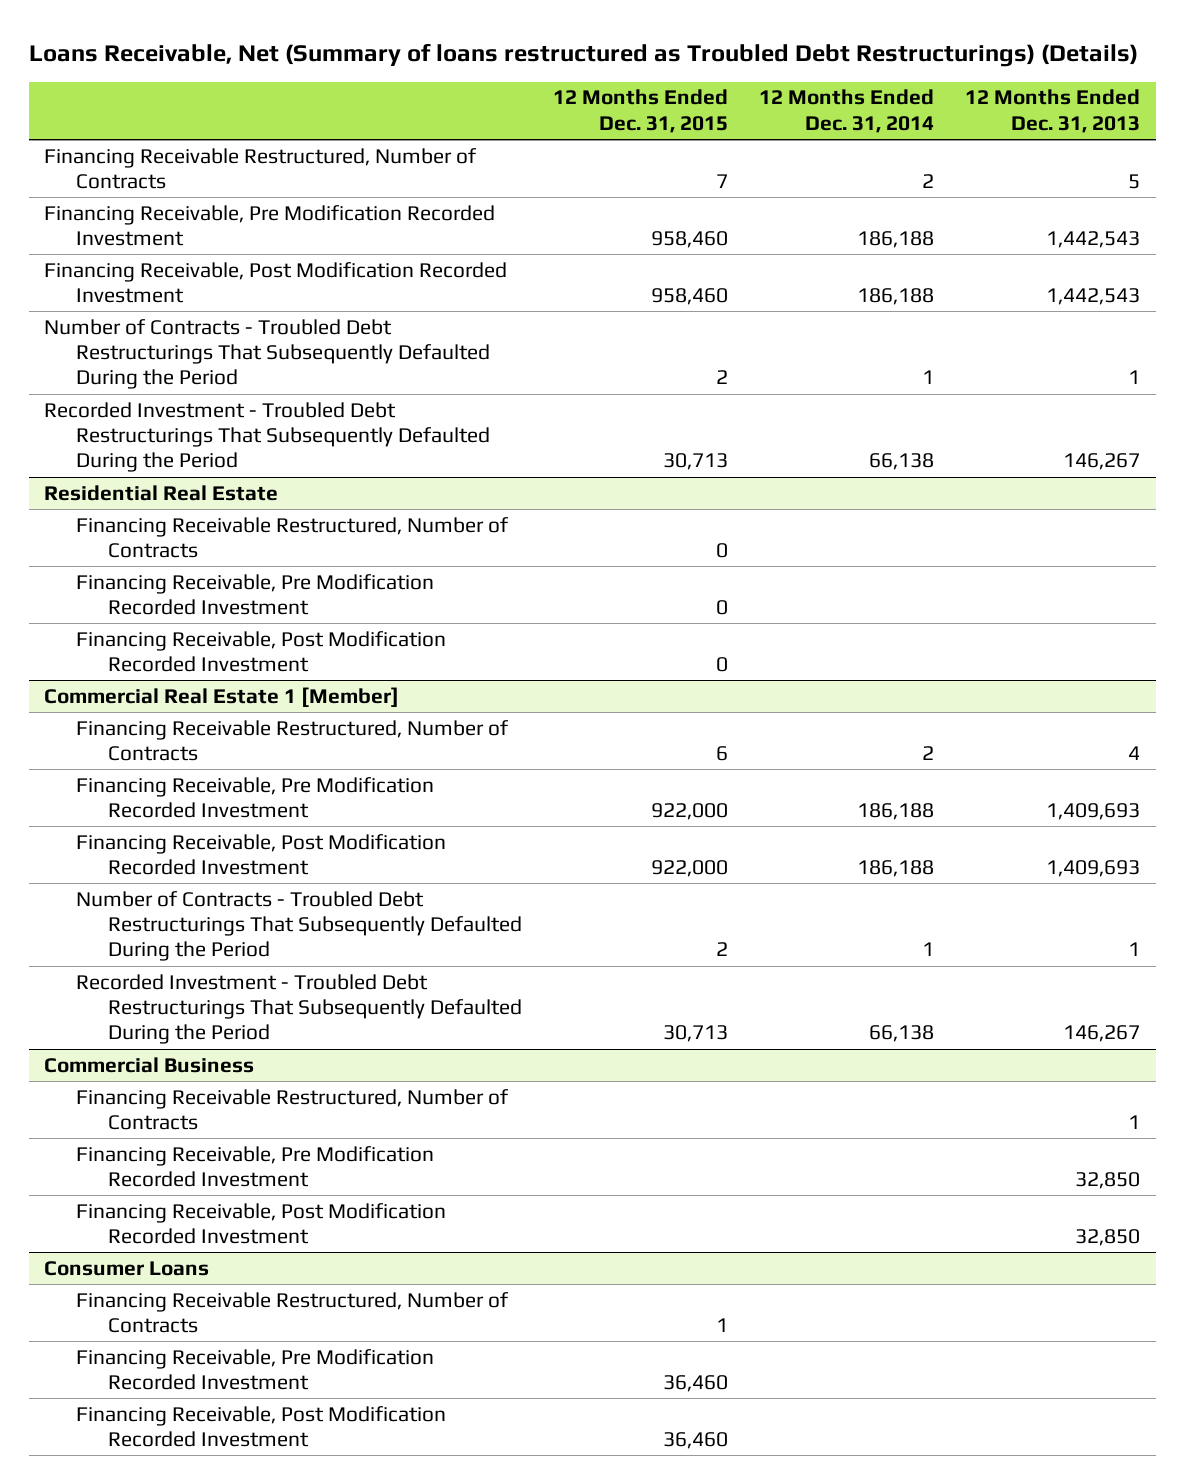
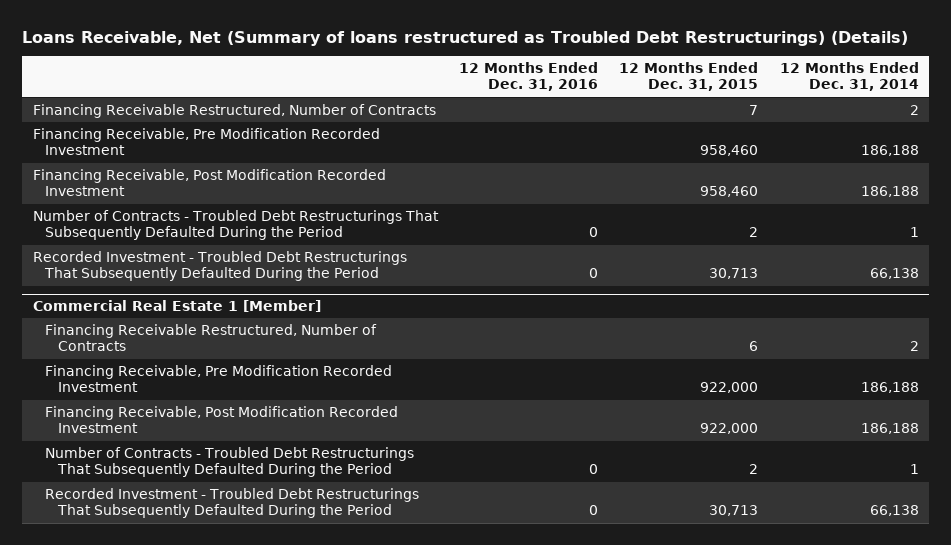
- | 12 Months Ended Dec. 31, 2015 | 12 Months Ended Dec. 31, 2014 | 12 Months Ended Dec. 31, 2013
+ | 12 Months Ended Dec. 31, 2016 | 12 Months Ended Dec. 31, 2015 | 12 Months Ended Dec. 31, 2014
- Residential Real Estate
- Financing Receivable Restructured, Number of Contracts | 0 | |
- Financing Receivable, Pre Modification Recorded Investment | 0 | |
- Financing Receivable, Post Modification Recorded Investment | 0 | |
- Commercial Business
- Financing Receivable Restructured, Number of Contracts | | | 1
- Financing Receivable, Pre Modification Recorded Investment | | | 32,850
- Financing Receivable, Post Modification Recorded Investment | | | 32,850
- Consumer Loans
- Financing Receivable Restructured, Number of Contracts | 1 | |
- Financing Receivable, Pre Modification Recorded Investment | 36,460 | |
- Financing Receivable, Post Modification Recorded Investment | 36,460 | |

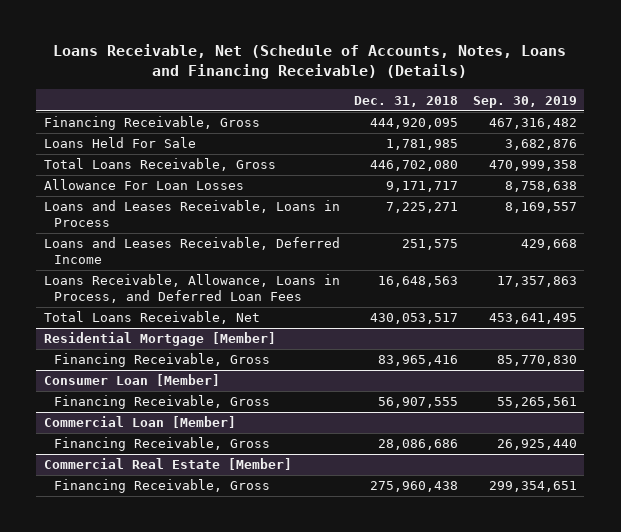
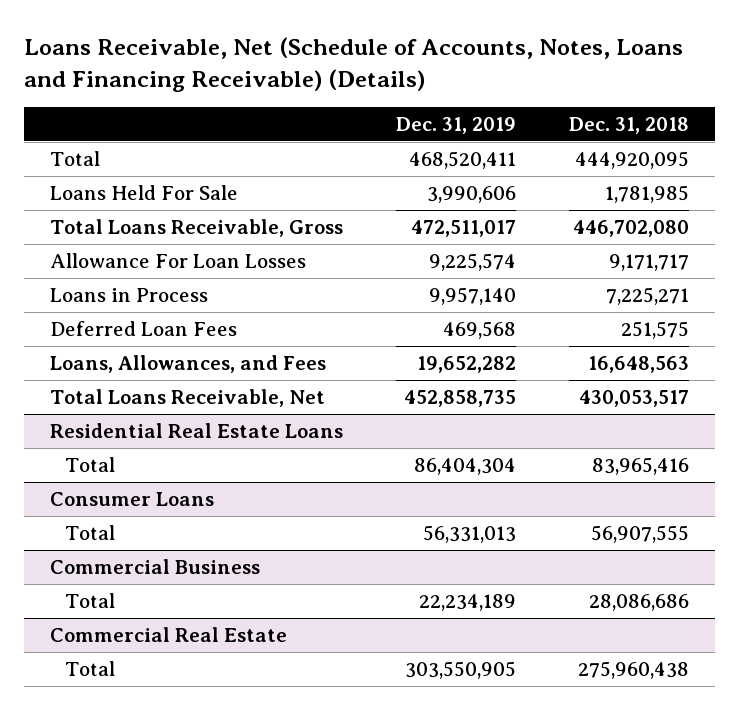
- | Dec. 31, 2018 | Sep. 30, 2019
+ | Dec. 31, 2019 | Dec. 31, 2018
- Financing Receivable, Gross | 444,920,095 | 467,316,482
+ Total | 468,520,411 | 444,920,095
- Loans and Leases Receivable, Loans in Process | 7,225,271 | 8,169,557
- Loans and Leases Receivable, Deferred Income | 251,575 | 429,668
- Loans Receivable, Allowance, Loans in Process, and Deferred Loan Fees | 16,648,563 | 17,357,863
+ Loans in Process | 9,957,140 | 7,225,271
+ Deferred Loan Fees | 469,568 | 251,575
+ Loans, Allowances, and Fees | 19,652,282 | 16,648,563
- Residential Mortgage [Member]
- Financing Receivable, Gross | 83,965,416 | 85,770,830
- Consumer Loan [Member]
- Financing Receivable, Gross | 56,907,555 | 55,265,561
- Commercial Loan [Member]
- Financing Receivable, Gross | 28,086,686 | 26,925,440
- Commercial Real Estate [Member]
- Financing Receivable, Gross | 275,960,438 | 299,354,651
+ Residential Real Estate Loans
+ Total | 86,404,304 | 83,965,416
+ Consumer Loans
+ Total | 56,331,013 | 56,907,555
+ Commercial Business
+ Total | 22,234,189 | 28,086,686
+ Commercial Real Estate
+ Total | 303,550,905 | 275,960,438

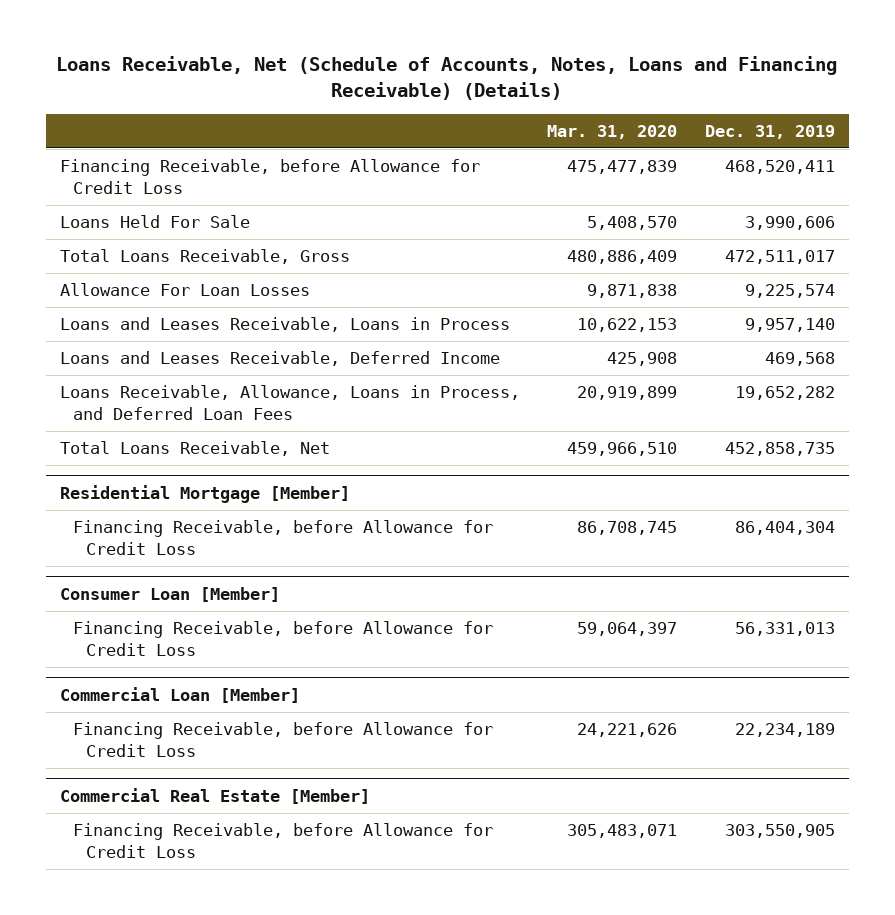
- | Dec. 31, 2019 | Dec. 31, 2018
+ | Mar. 31, 2020 | Dec. 31, 2019
- Total | 468,520,411 | 444,920,095
+ Financing Receivable, before Allowance for Credit Loss | 475,477,839 | 468,520,411
- Loans in Process | 9,957,140 | 7,225,271
- Deferred Loan Fees | 469,568 | 251,575
- Loans, Allowances, and Fees | 19,652,282 | 16,648,563
+ Loans and Leases Receivable, Loans in Process | 10,622,153 | 9,957,140
+ Loans and Leases Receivable, Deferred Income | 425,908 | 469,568
+ Loans Receivable, Allowance, Loans in Process, and Deferred Loan Fees | 20,919,899 | 19,652,282
- Residential Real Estate Loans
- Total | 86,404,304 | 83,965,416
- Consumer Loans
- Total | 56,331,013 | 56,907,555
- Commercial Business
- Total | 22,234,189 | 28,086,686
- Commercial Real Estate
- Total | 303,550,905 | 275,960,438
+ Residential Mortgage [Member]
+ Financing Receivable, before Allowance for Credit Loss | 86,708,745 | 86,404,304
+ Consumer Loan [Member]
+ Financing Receivable, before Allowance for Credit Loss | 59,064,397 | 56,331,013
+ Commercial Loan [Member]
+ Financing Receivable, before Allowance for Credit Loss | 24,221,626 | 22,234,189
+ Commercial Real Estate [Member]
+ Financing Receivable, before Allowance for Credit Loss | 305,483,071 | 303,550,905

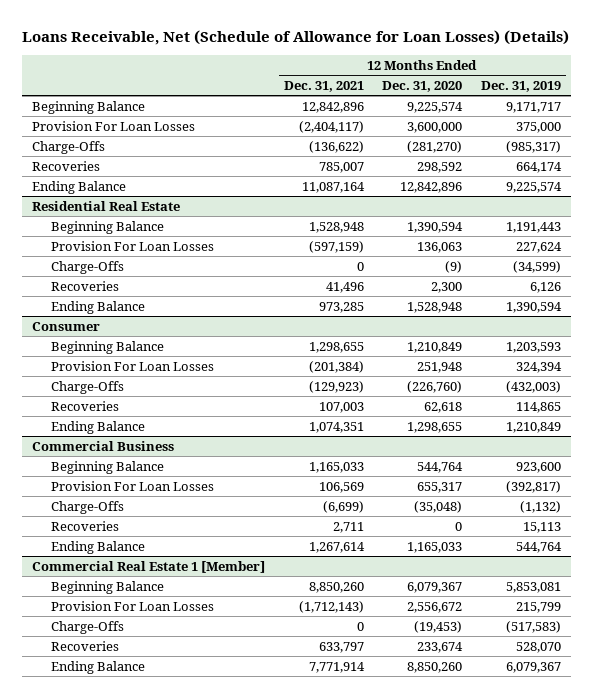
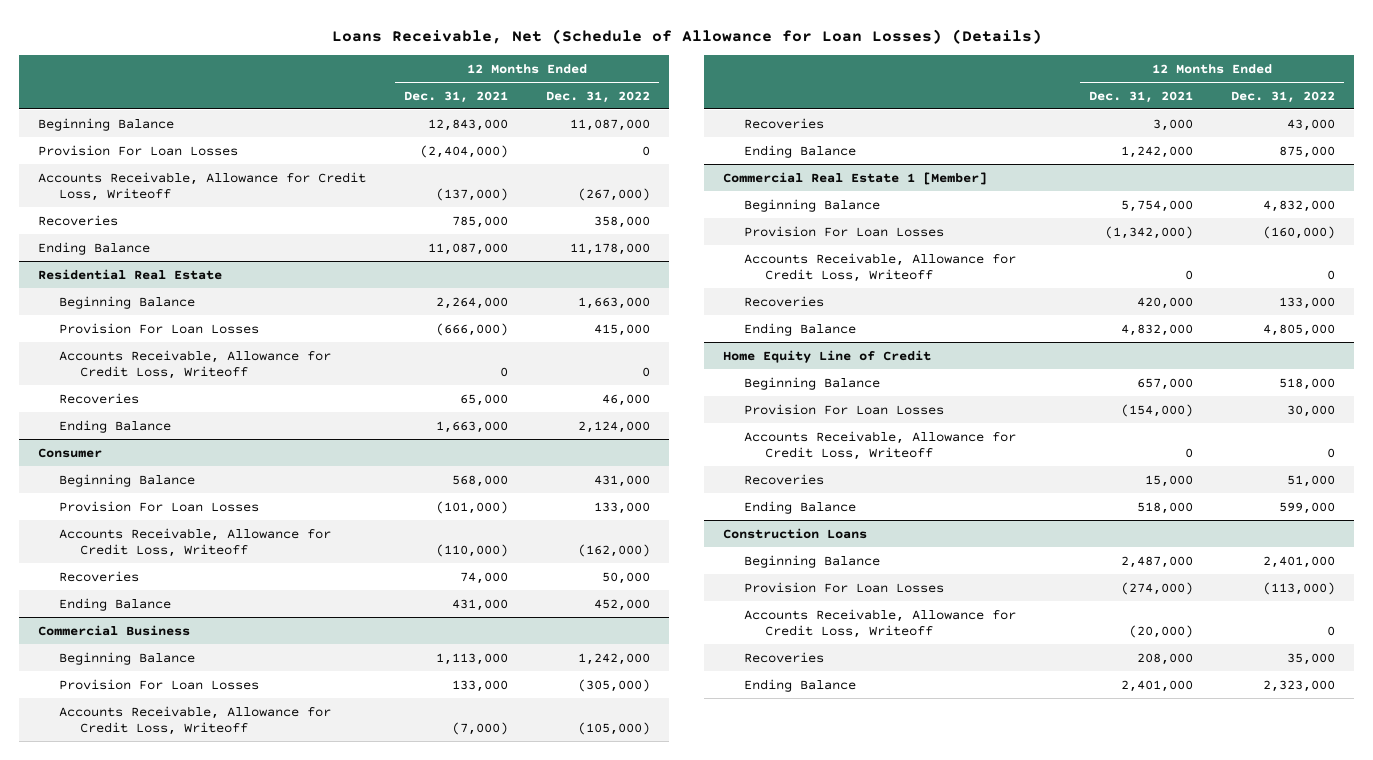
- | 12 Months Ended Dec. 31, 2021 | 12 Months Ended Dec. 31, 2020 | 12 Months Ended Dec. 31, 2019
+ | 12 Months Ended Dec. 31, 2021 | 12 Months Ended Dec. 31, 2022
- Beginning Balance | 12,842,896 | 9,225,574 | 9,171,717
- Provision For Loan Losses | (2,404,117) | 3,600,000 | 375,000
- Charge-Offs | (136,622) | (281,270) | (985,317)
- Recoveries | 785,007 | 298,592 | 664,174
- Ending Balance | 11,087,164 | 12,842,896 | 9,225,574
+ Beginning Balance | 12,843,000 | 11,087,000
+ Provision For Loan Losses | (2,404,000) | 0
+ Accounts Receivable, Allowance for Credit Loss, Writeoff | (137,000) | (267,000)
+ Recoveries | 785,000 | 358,000
+ Ending Balance | 11,087,000 | 11,178,000
@ Residential Real Estate
- Beginning Balance | 1,528,948 | 1,390,594 | 1,191,443
- Provision For Loan Losses | (597,159) | 136,063 | 227,624
- Charge-Offs | 0 | (9) | (34,599)
- Recoveries | 41,496 | 2,300 | 6,126
- Ending Balance | 973,285 | 1,528,948 | 1,390,594
+ Beginning Balance | 2,264,000 | 1,663,000
+ Provision For Loan Losses | (666,000) | 415,000
+ Accounts Receivable, Allowance for Credit Loss, Writeoff | 0 | 0
+ Recoveries | 65,000 | 46,000
+ Ending Balance | 1,663,000 | 2,124,000
@ Consumer
- Beginning Balance | 1,298,655 | 1,210,849 | 1,203,593
- Provision For Loan Losses | (201,384) | 251,948 | 324,394
- Charge-Offs | (129,923) | (226,760) | (432,003)
- Recoveries | 107,003 | 62,618 | 114,865
- Ending Balance | 1,074,351 | 1,298,655 | 1,210,849
+ Beginning Balance | 568,000 | 431,000
+ Provision For Loan Losses | (101,000) | 133,000
+ Accounts Receivable, Allowance for Credit Loss, Writeoff | (110,000) | (162,000)
+ Recoveries | 74,000 | 50,000
+ Ending Balance | 431,000 | 452,000
@ Commercial Business
- Beginning Balance | 1,165,033 | 544,764 | 923,600
- Provision For Loan Losses | 106,569 | 655,317 | (392,817)
- Charge-Offs | (6,699) | (35,048) | (1,132)
- Recoveries | 2,711 | 0 | 15,113
- Ending Balance | 1,267,614 | 1,165,033 | 544,764
+ Beginning Balance | 1,113,000 | 1,242,000
+ Provision For Loan Losses | 133,000 | (305,000)
+ Accounts Receivable, Allowance for Credit Loss, Writeoff | (7,000) | (105,000)
+ Recoveries | 3,000 | 43,000
+ Ending Balance | 1,242,000 | 875,000
@ Commercial Real Estate 1 [Member]
- Beginning Balance | 8,850,260 | 6,079,367 | 5,853,081
- Provision For Loan Losses | (1,712,143) | 2,556,672 | 215,799
- Charge-Offs | 0 | (19,453) | (517,583)
- Recoveries | 633,797 | 233,674 | 528,070
- Ending Balance | 7,771,914 | 8,850,260 | 6,079,367
+ Beginning Balance | 5,754,000 | 4,832,000
+ Provision For Loan Losses | (1,342,000) | (160,000)
+ Accounts Receivable, Allowance for Credit Loss, Writeoff | 0 | 0
+ Recoveries | 420,000 | 133,000
+ Ending Balance | 4,832,000 | 4,805,000
+ Home Equity Line of Credit
+ Beginning Balance | 657,000 | 518,000
+ Provision For Loan Losses | (154,000) | 30,000
+ Accounts Receivable, Allowance for Credit Loss, Writeoff | 0 | 0
+ Recoveries | 15,000 | 51,000
+ Ending Balance | 518,000 | 599,000
+ Construction Loans
+ Beginning Balance | 2,487,000 | 2,401,000
+ Provision For Loan Losses | (274,000) | (113,000)
+ Accounts Receivable, Allowance for Credit Loss, Writeoff | (20,000) | 0
+ Recoveries | 208,000 | 35,000
+ Ending Balance | 2,401,000 | 2,323,000

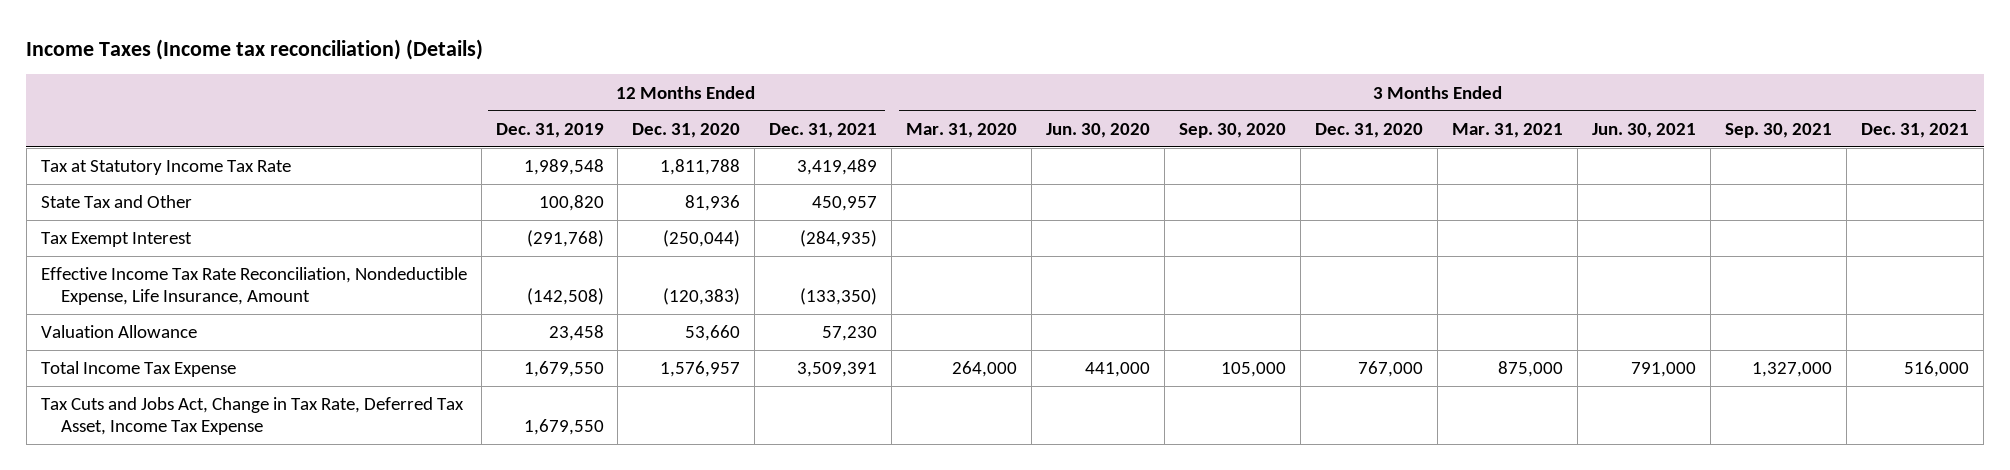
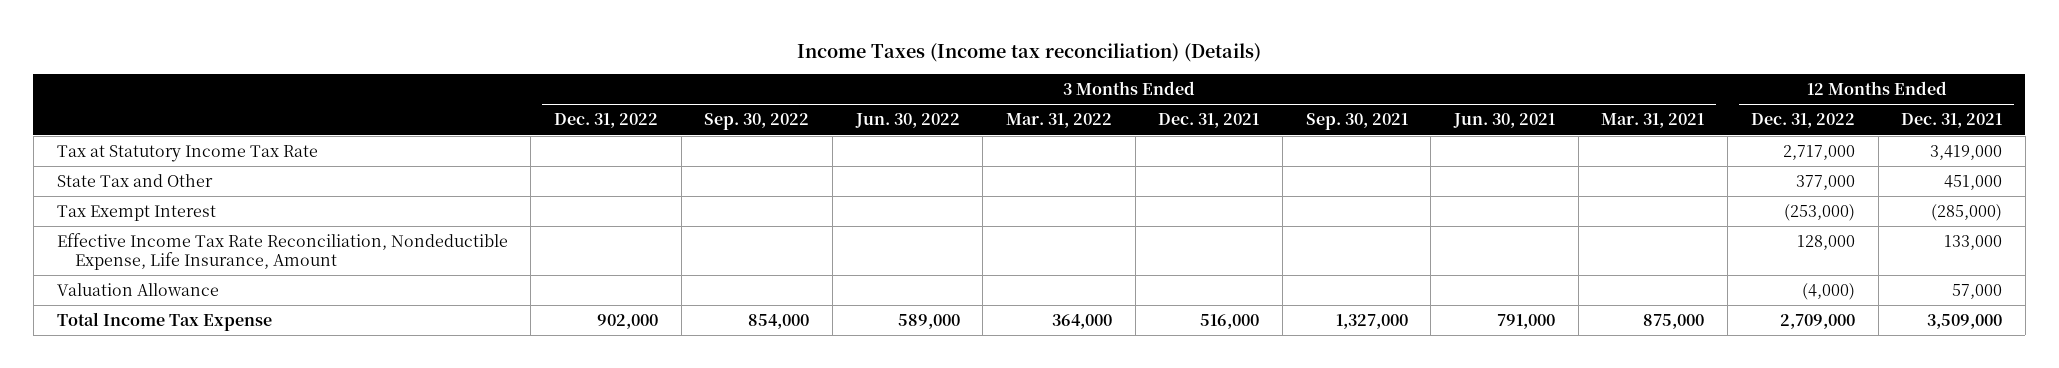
- | 12 Months Ended Dec. 31, 2019 | 12 Months Ended Dec. 31, 2020 | 12 Months Ended Dec. 31, 2021 | 3 Months Ended Mar. 31, 2020 | 3 Months Ended Jun. 30, 2020 | 3 Months Ended Sep. 30, 2020 | 3 Months Ended Dec. 31, 2020 | 3 Months Ended Mar. 31, 2021 | 3 Months Ended Jun. 30, 2021 | 3 Months Ended Sep. 30, 2021 | 3 Months Ended Dec. 31, 2021
+ | 3 Months Ended Dec. 31, 2022 | 3 Months Ended Sep. 30, 2022 | 3 Months Ended Jun. 30, 2022 | 3 Months Ended Mar. 31, 2022 | 3 Months Ended Dec. 31, 2021 | 3 Months Ended Sep. 30, 2021 | 3 Months Ended Jun. 30, 2021 | 3 Months Ended Mar. 31, 2021 | 12 Months Ended Dec. 31, 2022 | 12 Months Ended Dec. 31, 2021
- Tax at Statutory Income Tax Rate | 1,989,548 | 1,811,788 | 3,419,489 | | | | | | | |
- State Tax and Other | 100,820 | 81,936 | 450,957 | | | | | | | |
- Tax Exempt Interest | (291,768) | (250,044) | (284,935) | | | | | | | |
- Effective Income Tax Rate Reconciliation, Nondeductible Expense, Life Insurance, Amount | (142,508) | (120,383) | (133,350) | | | | | | | |
- Valuation Allowance | 23,458 | 53,660 | 57,230 | | | | | | | |
- Total Income Tax Expense | 1,679,550 | 1,576,957 | 3,509,391 | 264,000 | 441,000 | 105,000 | 767,000 | 875,000 | 791,000 | 1,327,000 | 516,000
- Tax Cuts and Jobs Act, Change in Tax Rate, Deferred Tax Asset, Income Tax Expense | 1,679,550 | | | | | | | | | |
+ Tax at Statutory Income Tax Rate | | | | | | | | | 2,717,000 | 3,419,000
+ State Tax and Other | | | | | | | | | 377,000 | 451,000
+ Tax Exempt Interest | | | | | | | | | (253,000) | (285,000)
+ Effective Income Tax Rate Reconciliation, Nondeductible Expense, Life Insurance, Amount | | | | | | | | | 128,000 | 133,000
+ Valuation Allowance | | | | | | | | | (4,000) | 57,000
+ Total Income Tax Expense | 902,000 | 854,000 | 589,000 | 364,000 | 516,000 | 1,327,000 | 791,000 | 875,000 | 2,709,000 | 3,509,000

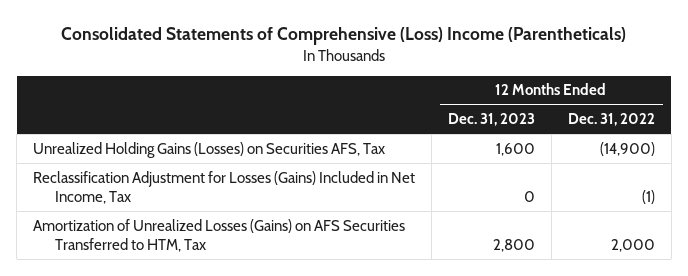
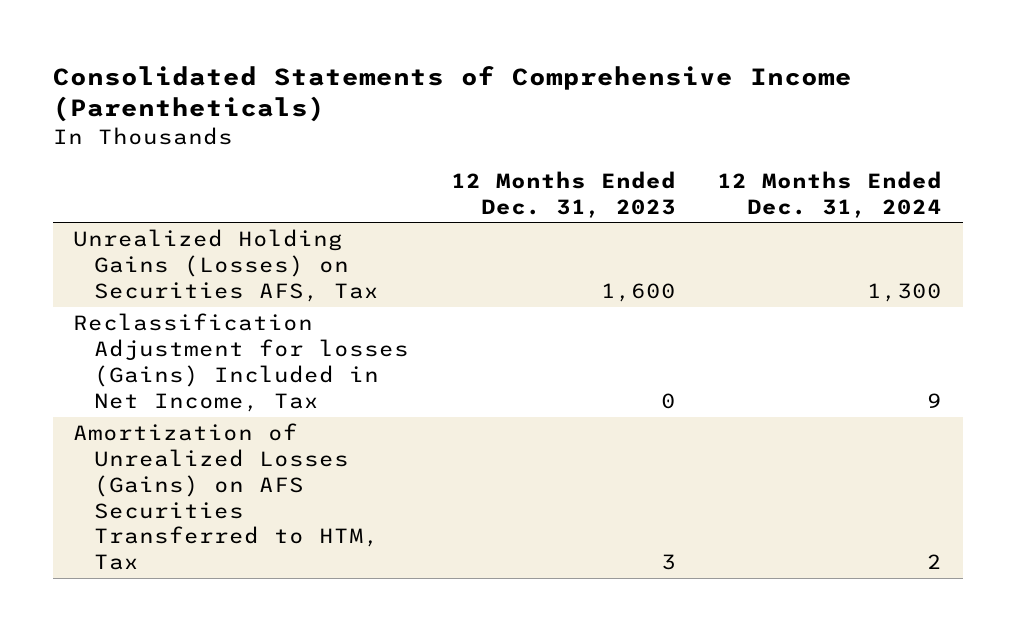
- Consolidated Statements of Comprehensive (Loss) Income (Parentheticals)
+ Consolidated Statements of Comprehensive Income (Parentheticals)
- | 12 Months Ended Dec. 31, 2023 | 12 Months Ended Dec. 31, 2022
+ | 12 Months Ended Dec. 31, 2023 | 12 Months Ended Dec. 31, 2024
- Reclassification Adjustment for Losses (Gains) Included in Net Income, Tax | 0 | (1)
- Amortization of Unrealized Losses (Gains) on AFS Securities Transferred to HTM, Tax | 2,800 | 2,000
+ Reclassification Adjustment for losses (Gains) Included in Net Income, Tax | 0 | 9
+ Amortization of Unrealized Losses (Gains) on AFS Securities Transferred to HTM, Tax | 3 | 2

